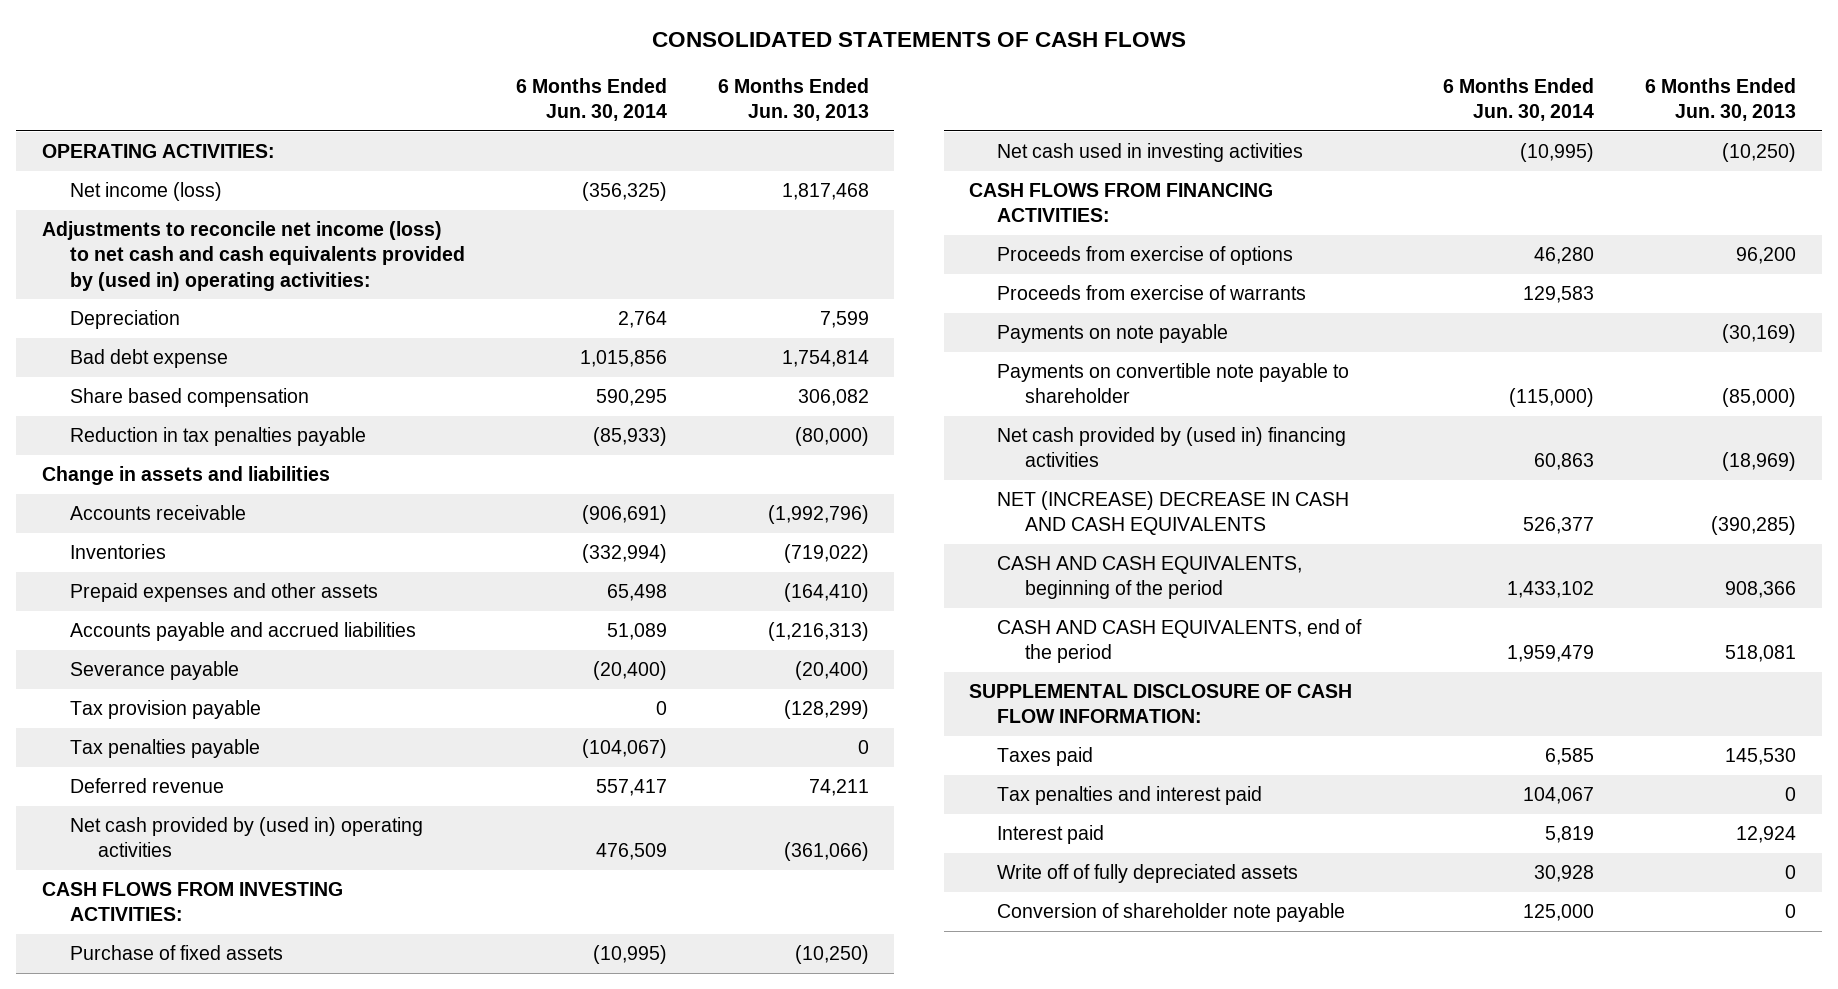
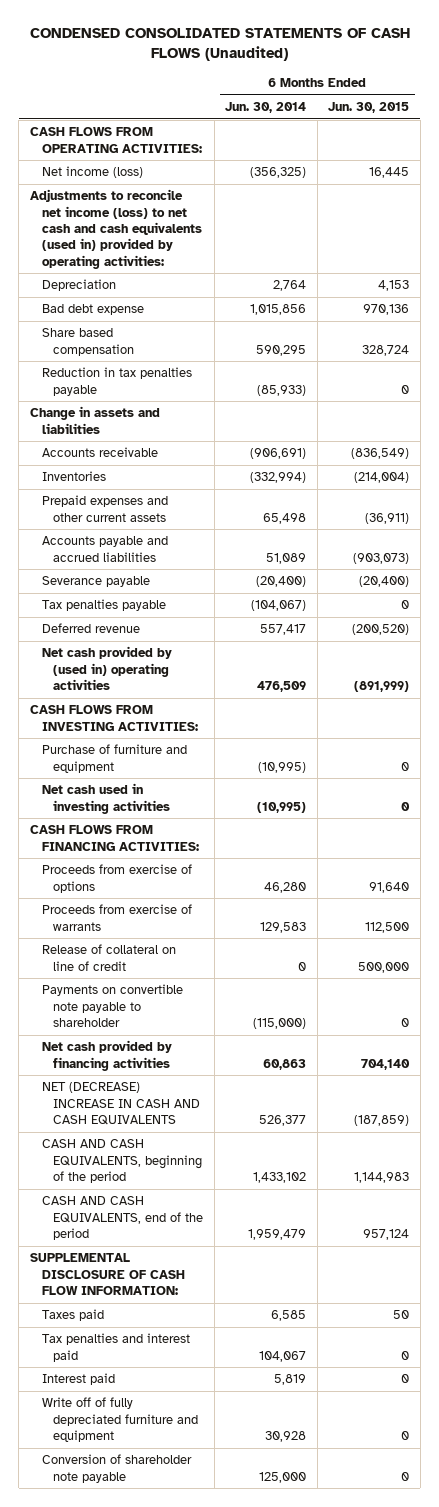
- CONSOLIDATED STATEMENTS OF CASH FLOWS
+ CONDENSED CONSOLIDATED STATEMENTS OF CASH FLOWS (Unaudited)
- | 6 Months Ended Jun. 30, 2014 | 6 Months Ended Jun. 30, 2013
+ | 6 Months Ended Jun. 30, 2014 | 6 Months Ended Jun. 30, 2015
- OPERATING ACTIVITIES:
+ CASH FLOWS FROM OPERATING ACTIVITIES:
- Adjustments to reconcile net income (loss) to net cash and cash equivalents provided by (used in) operating activities:
+ Adjustments to reconcile net income (loss) to net cash and cash equivalents (used in) provided by operating activities:
- Prepaid expenses and other assets | 65,498 | (164,410)
+ Prepaid expenses and other current assets | 65,498 | (36,911)
- Tax provision payable | 0 | (128,299)
- Purchase of fixed assets | (10,995) | (10,250)
+ Purchase of furniture and equipment | (10,995) | 0
- Payments on note payable | | (30,169)
+ Release of collateral on line of credit | 0 | 500,000
- Net cash provided by (used in) financing activities | 60,863 | (18,969)
- NET (INCREASE) DECREASE IN CASH AND CASH EQUIVALENTS | 526,377 | (390,285)
+ Net cash provided by financing activities | 60,863 | 704,140
+ NET (DECREASE) INCREASE IN CASH AND CASH EQUIVALENTS | 526,377 | (187,859)
- Write off of fully depreciated assets | 30,928 | 0
+ Write off of fully depreciated furniture and equipment | 30,928 | 0

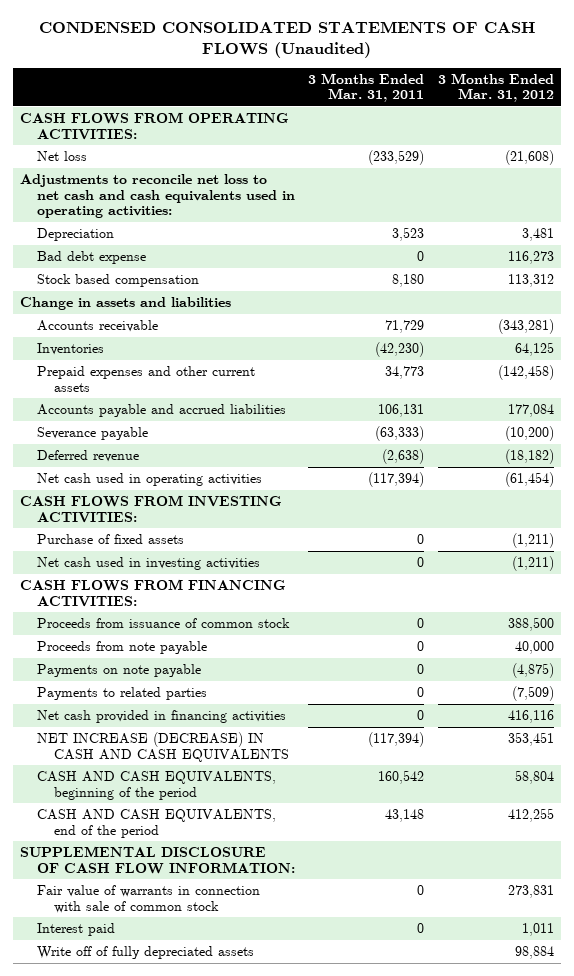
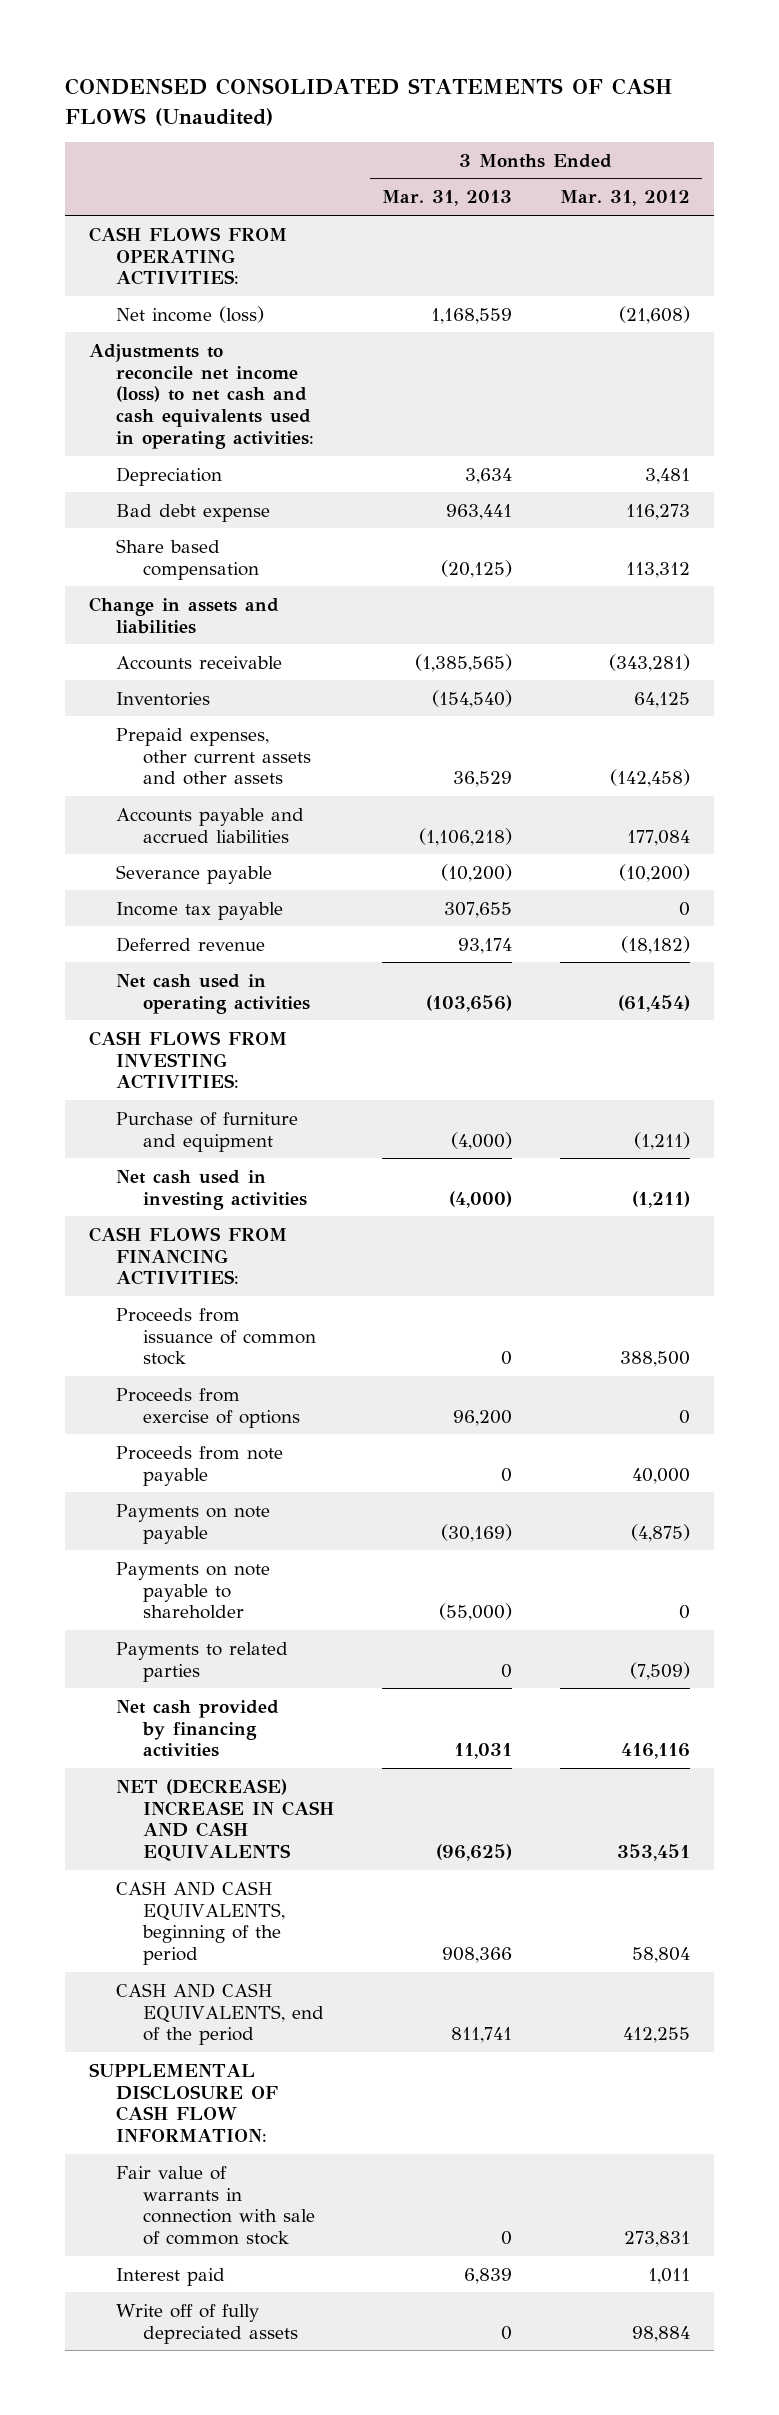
- | 3 Months Ended Mar. 31, 2011 | 3 Months Ended Mar. 31, 2012
+ | 3 Months Ended Mar. 31, 2013 | 3 Months Ended Mar. 31, 2012
- Net loss | (233,529) | (21,608)
- Adjustments to reconcile net loss to net cash and cash equivalents used in operating activities:
+ Net income (loss) | 1,168,559 | (21,608)
+ Adjustments to reconcile net income (loss) to net cash and cash equivalents used in operating activities:
- Stock based compensation | 8,180 | 113,312
+ Share based compensation | (20,125) | 113,312
- Prepaid expenses and other current assets | 34,773 | (142,458)
+ Prepaid expenses, other current assets and other assets | 36,529 | (142,458)
+ Income tax payable | 307,655 | 0
- Purchase of fixed assets | 0 | (1,211)
+ Purchase of furniture and equipment | (4,000) | (1,211)
+ Proceeds from exercise of options | 96,200 | 0
+ Payments on note payable to shareholder | (55,000) | 0
- Net cash provided in financing activities | 0 | 416,116
- NET INCREASE (DECREASE) IN CASH AND CASH EQUIVALENTS | (117,394) | 353,451
+ Net cash provided by financing activities | 11,031 | 416,116
+ NET (DECREASE) INCREASE IN CASH AND CASH EQUIVALENTS | (96,625) | 353,451

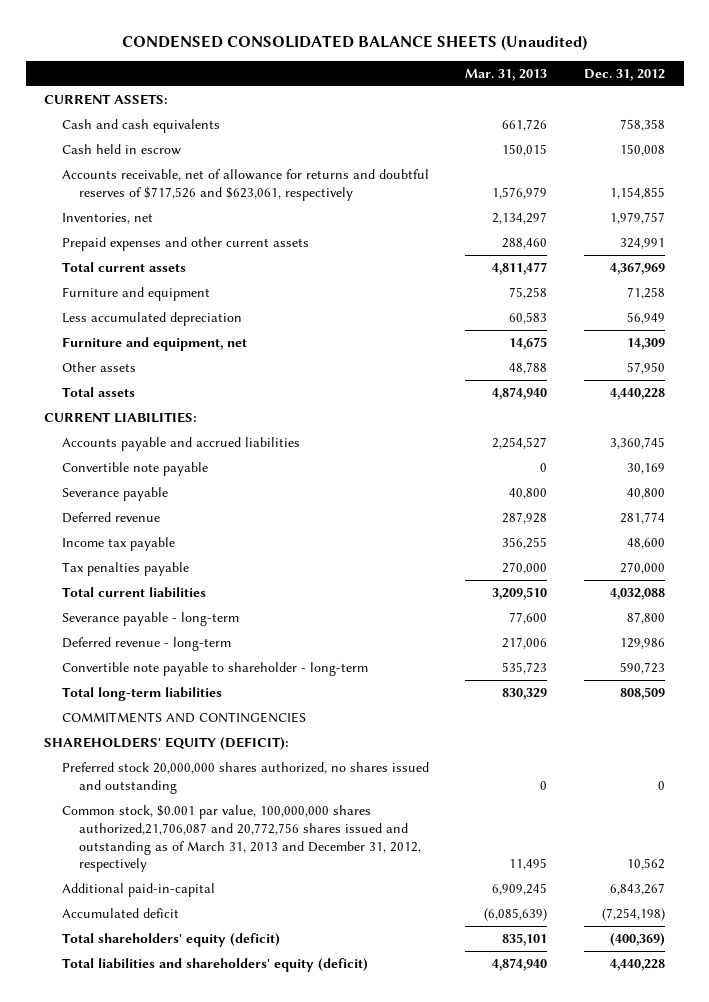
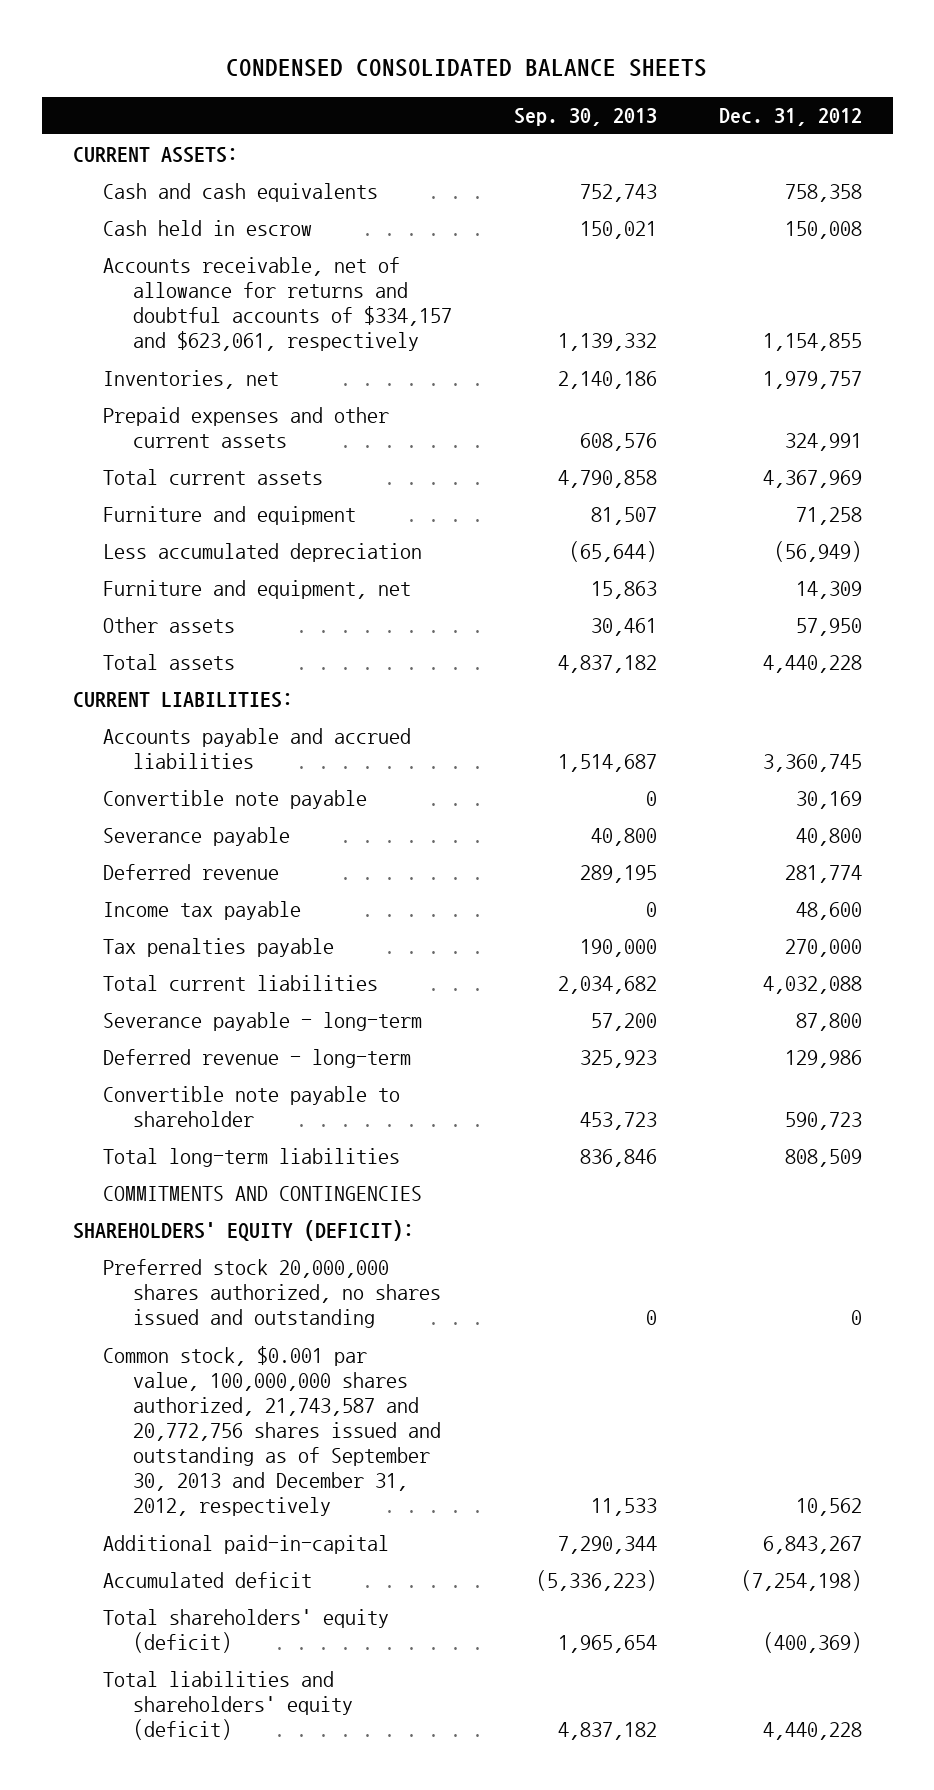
- CONDENSED CONSOLIDATED BALANCE SHEETS (Unaudited)
+ CONDENSED CONSOLIDATED BALANCE SHEETS
- | Mar. 31, 2013 | Dec. 31, 2012
+ | Sep. 30, 2013 | Dec. 31, 2012
- Accounts receivable, net of allowance for returns and doubtful reserves of $717,526 and $623,061, respectively | 1,576,979 | 1,154,855
+ Accounts receivable, net of allowance for returns and doubtful accounts of $334,157 and $623,061, respectively | 1,139,332 | 1,154,855
- Less accumulated depreciation | 60,583 | 56,949
+ Less accumulated depreciation | (65,644) | (56,949)
- Convertible note payable to shareholder - long-term | 535,723 | 590,723
+ Convertible note payable to shareholder | 453,723 | 590,723
- Common stock, $0.001 par value, 100,000,000 shares authorized,21,706,087 and 20,772,756 shares issued and outstanding as of March 31, 2013 and December 31, 2012, respectively | 11,495 | 10,562
+ Common stock, $0.001 par value, 100,000,000 shares authorized, 21,743,587 and 20,772,756 shares issued and outstanding as of September 30, 2013 and December 31, 2012, respectively | 11,533 | 10,562

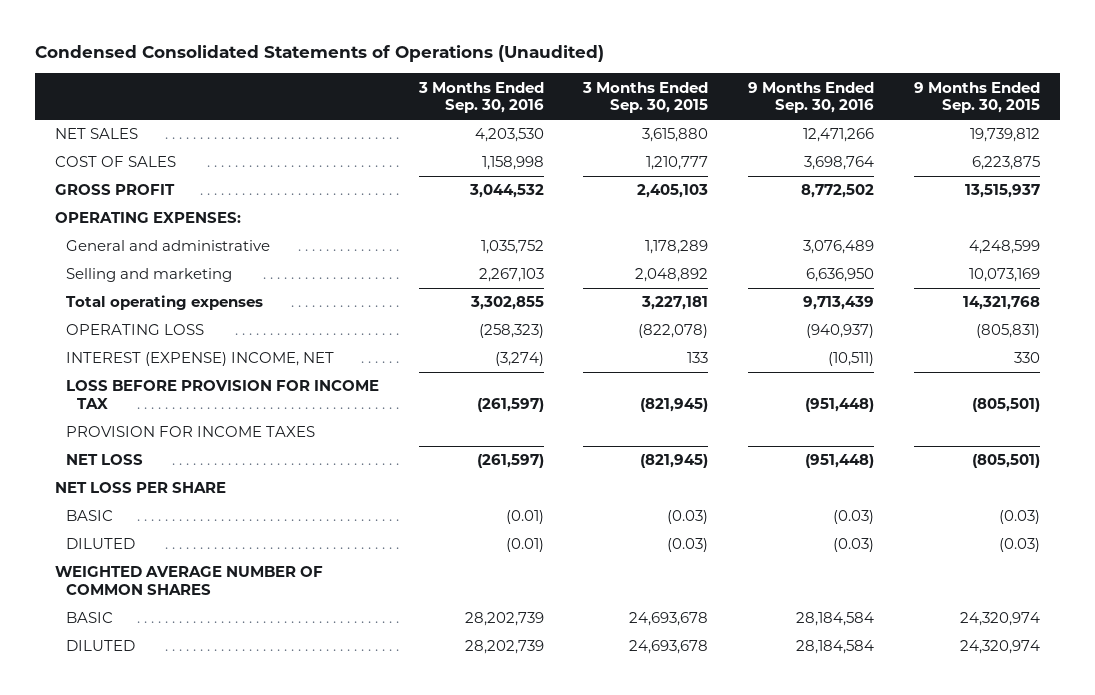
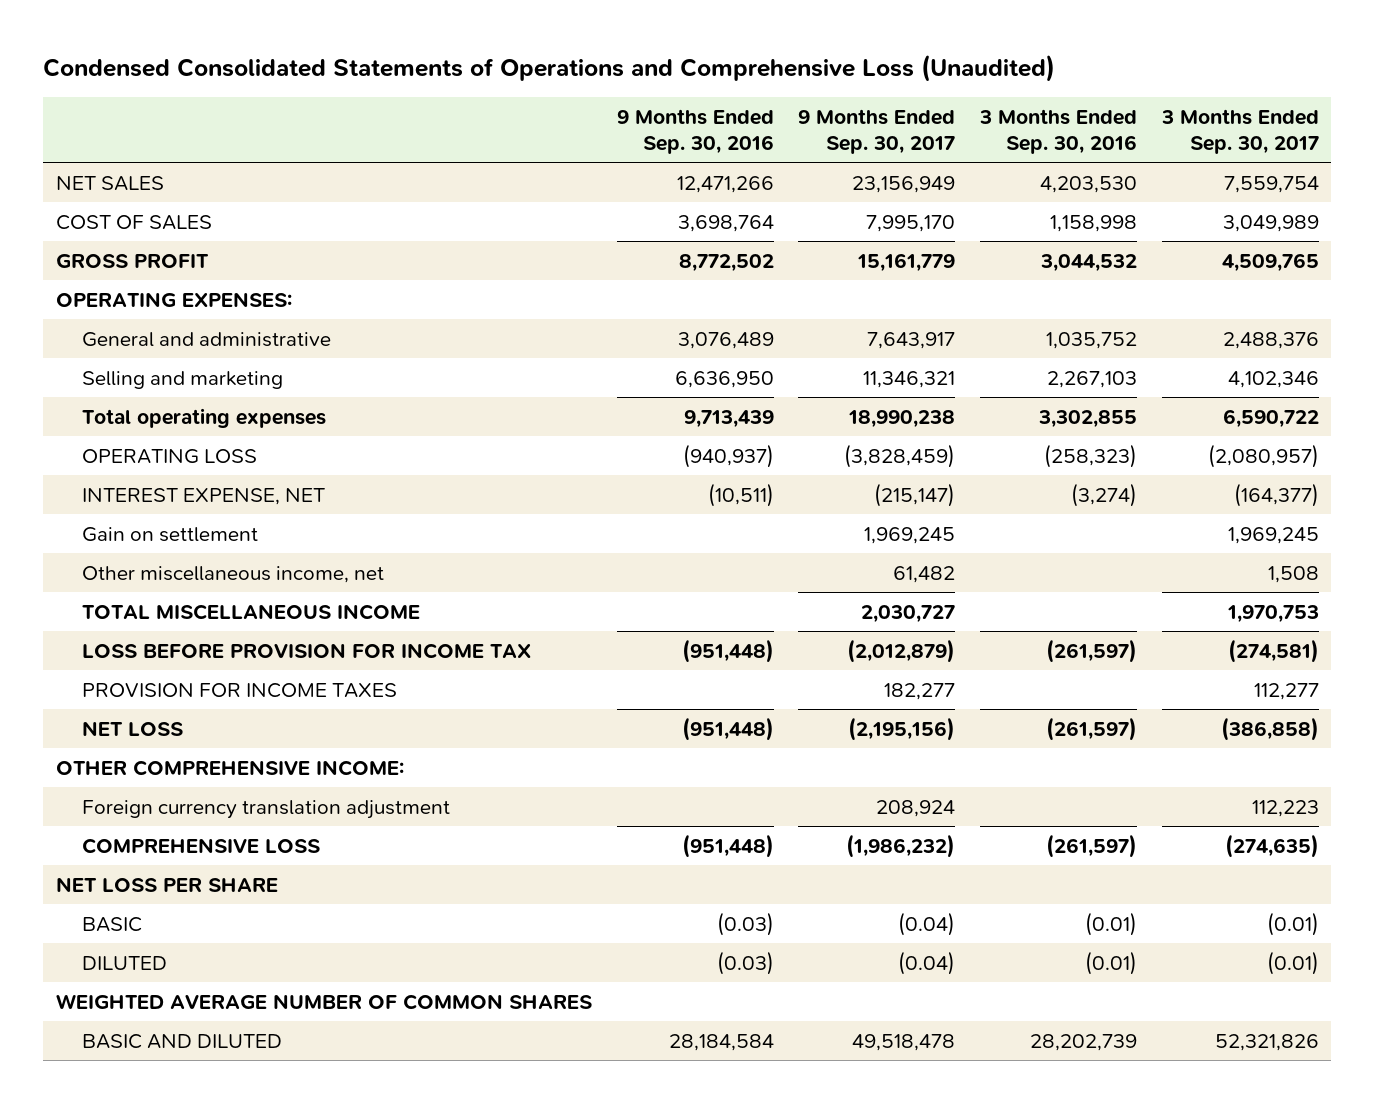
- Condensed Consolidated Statements of Operations (Unaudited)
+ Condensed Consolidated Statements of Operations and Comprehensive Loss (Unaudited)
- | 3 Months Ended Sep. 30, 2016 | 3 Months Ended Sep. 30, 2015 | 9 Months Ended Sep. 30, 2016 | 9 Months Ended Sep. 30, 2015
+ | 9 Months Ended Sep. 30, 2016 | 9 Months Ended Sep. 30, 2017 | 3 Months Ended Sep. 30, 2016 | 3 Months Ended Sep. 30, 2017
- INTEREST (EXPENSE) INCOME, NET | (3,274) | 133 | (10,511) | 330
+ INTEREST EXPENSE, NET | (10,511) | (215,147) | (3,274) | (164,377)
+ Gain on settlement | | 1,969,245 | | 1,969,245
+ Other miscellaneous income, net | | 61,482 | | 1,508
+ TOTAL MISCELLANEOUS INCOME | | 2,030,727 | | 1,970,753
+ OTHER COMPREHENSIVE INCOME:
+ Foreign currency translation adjustment | | 208,924 | | 112,223
+ COMPREHENSIVE LOSS | (951,448) | (1,986,232) | (261,597) | (274,635)
- BASIC | 28,202,739 | 24,693,678 | 28,184,584 | 24,320,974
- DILUTED | 28,202,739 | 24,693,678 | 28,184,584 | 24,320,974
+ BASIC AND DILUTED | 28,184,584 | 49,518,478 | 28,202,739 | 52,321,826

